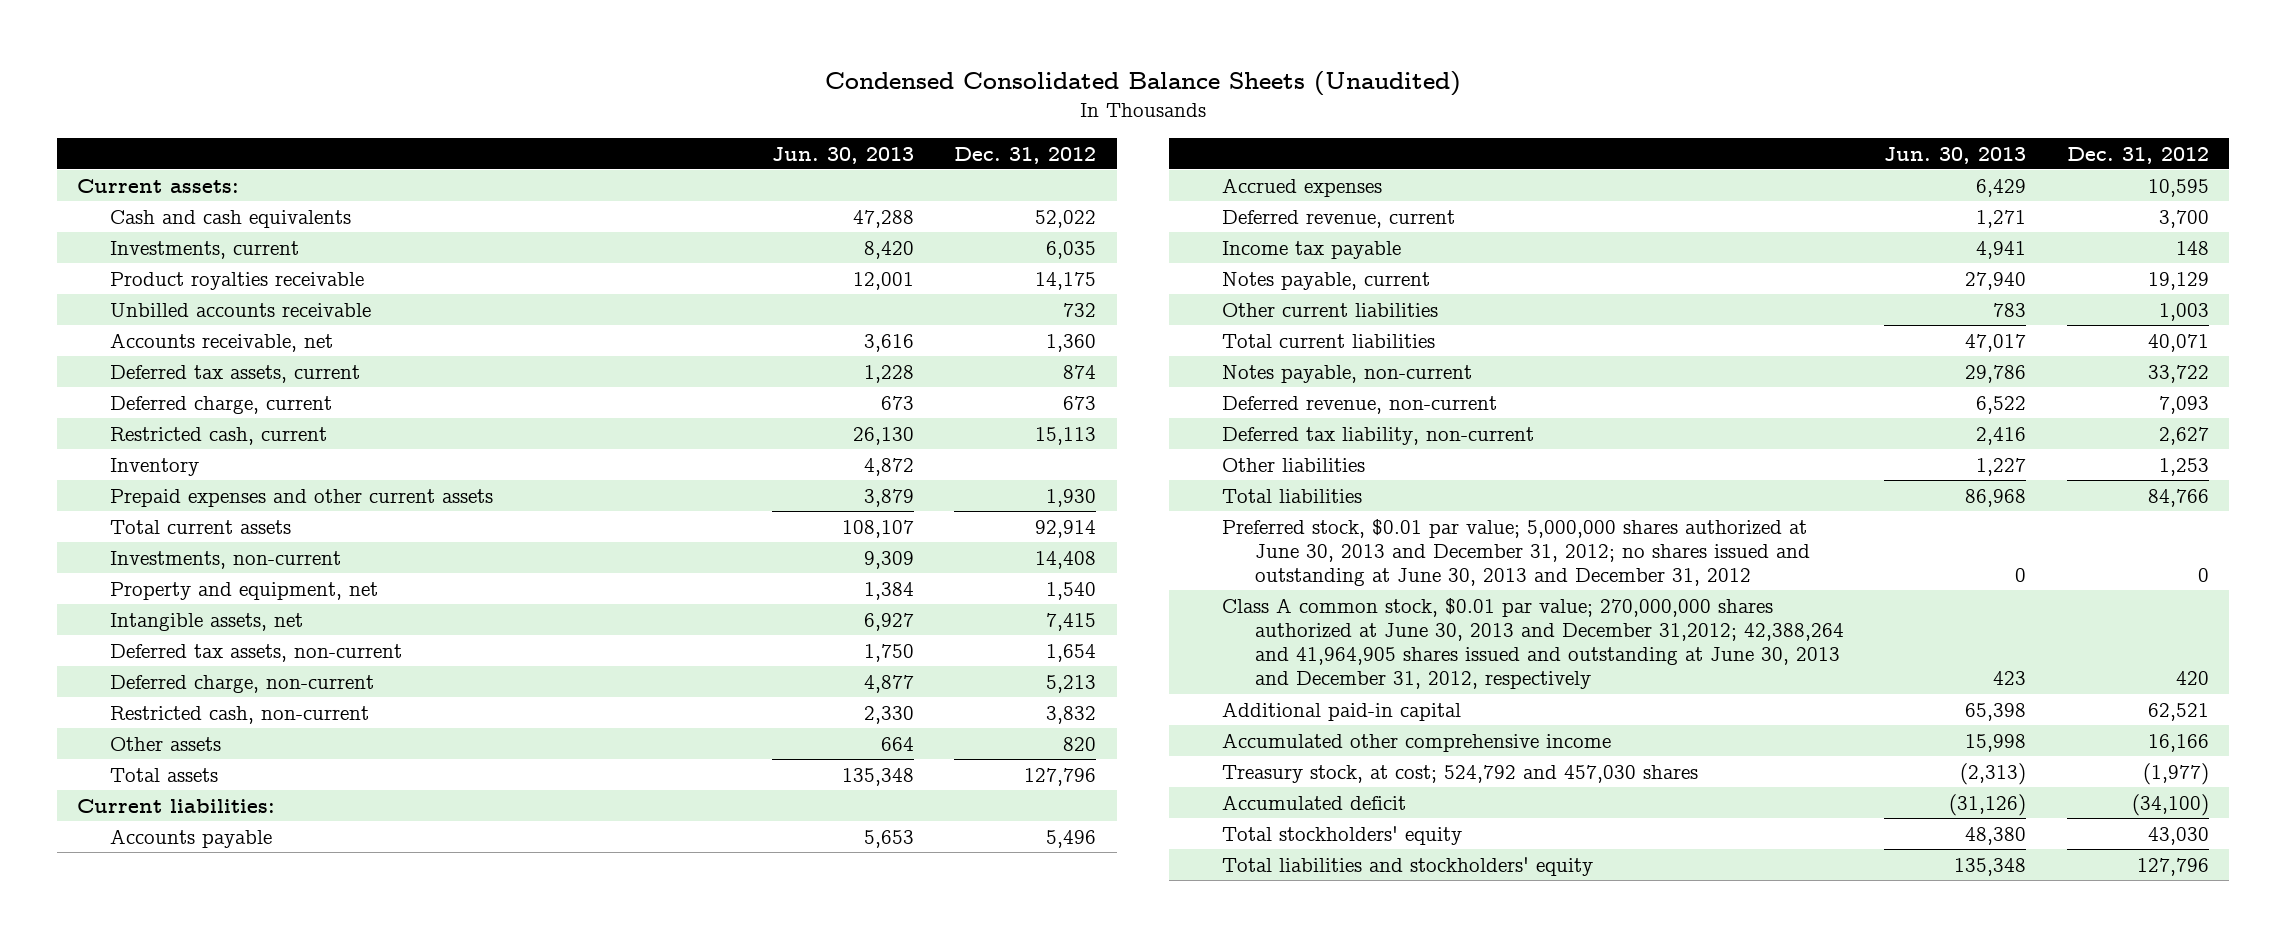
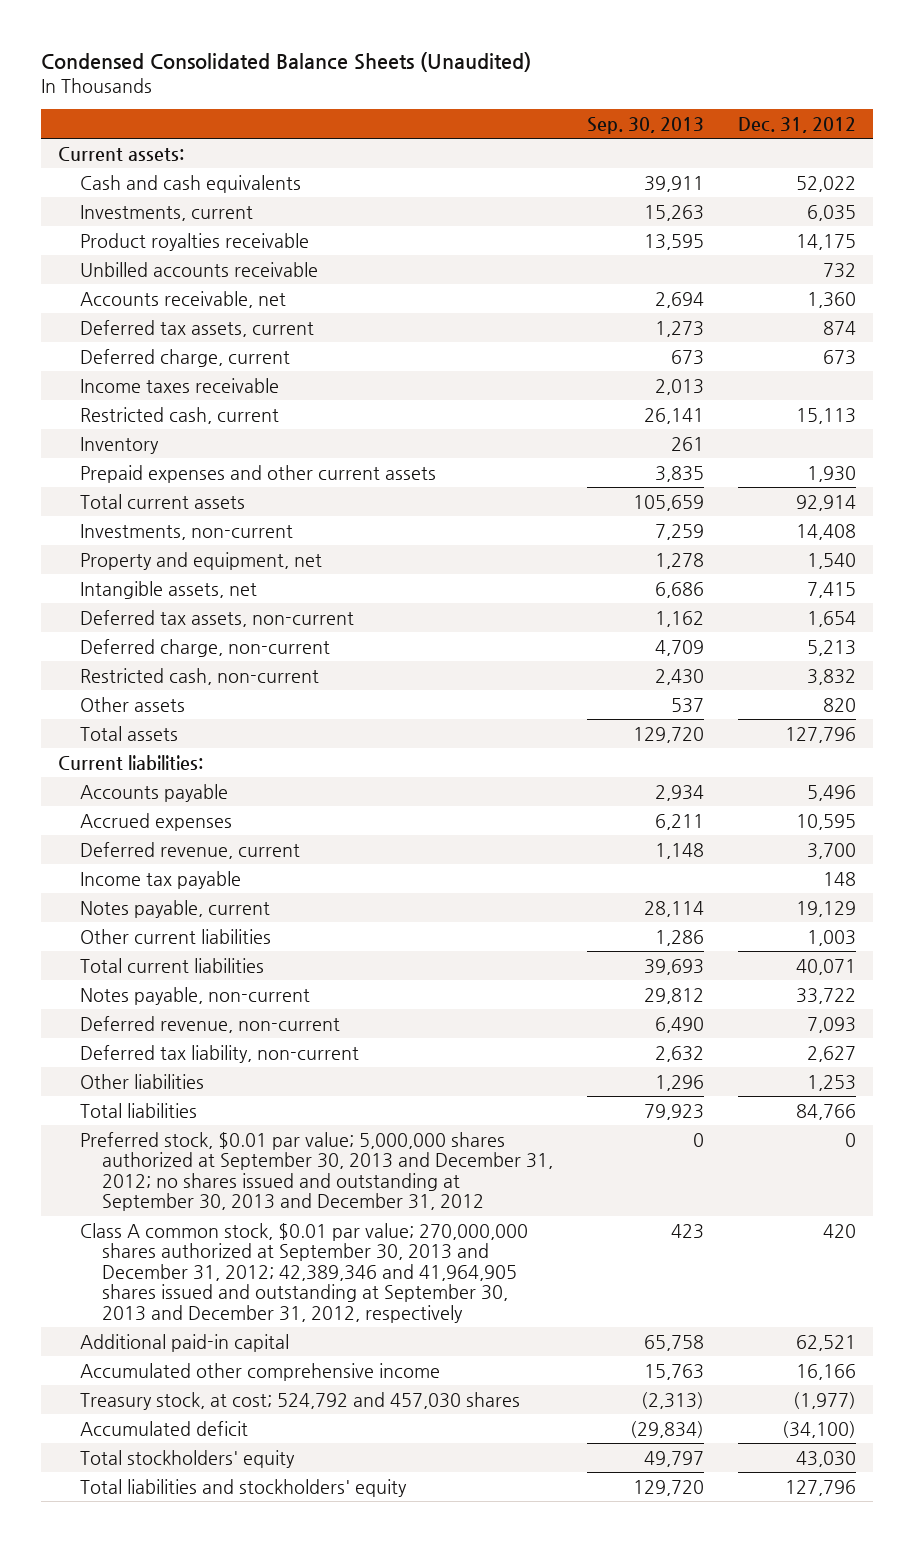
- | Jun. 30, 2013 | Dec. 31, 2012
+ | Sep. 30, 2013 | Dec. 31, 2012
+ Income taxes receivable | 2,013 |
- Preferred stock, $0.01 par value; 5,000,000 shares authorized at June 30, 2013 and December 31, 2012; no shares issued and outstanding at June 30, 2013 and December 31, 2012 | 0 | 0
- Class A common stock, $0.01 par value; 270,000,000 shares authorized at June 30, 2013 and December 31,2012; 42,388,264 and 41,964,905 shares issued and outstanding at June 30, 2013 and December 31, 2012, respectively | 423 | 420
+ Preferred stock, $0.01 par value; 5,000,000 shares authorized at September 30, 2013 and December 31, 2012; no shares issued and outstanding at September 30, 2013 and December 31, 2012 | 0 | 0
+ Class A common stock, $0.01 par value; 270,000,000 shares authorized at September 30, 2013 and December 31, 2012; 42,389,346 and 41,964,905 shares issued and outstanding at September 30, 2013 and December 31, 2012, respectively | 423 | 420

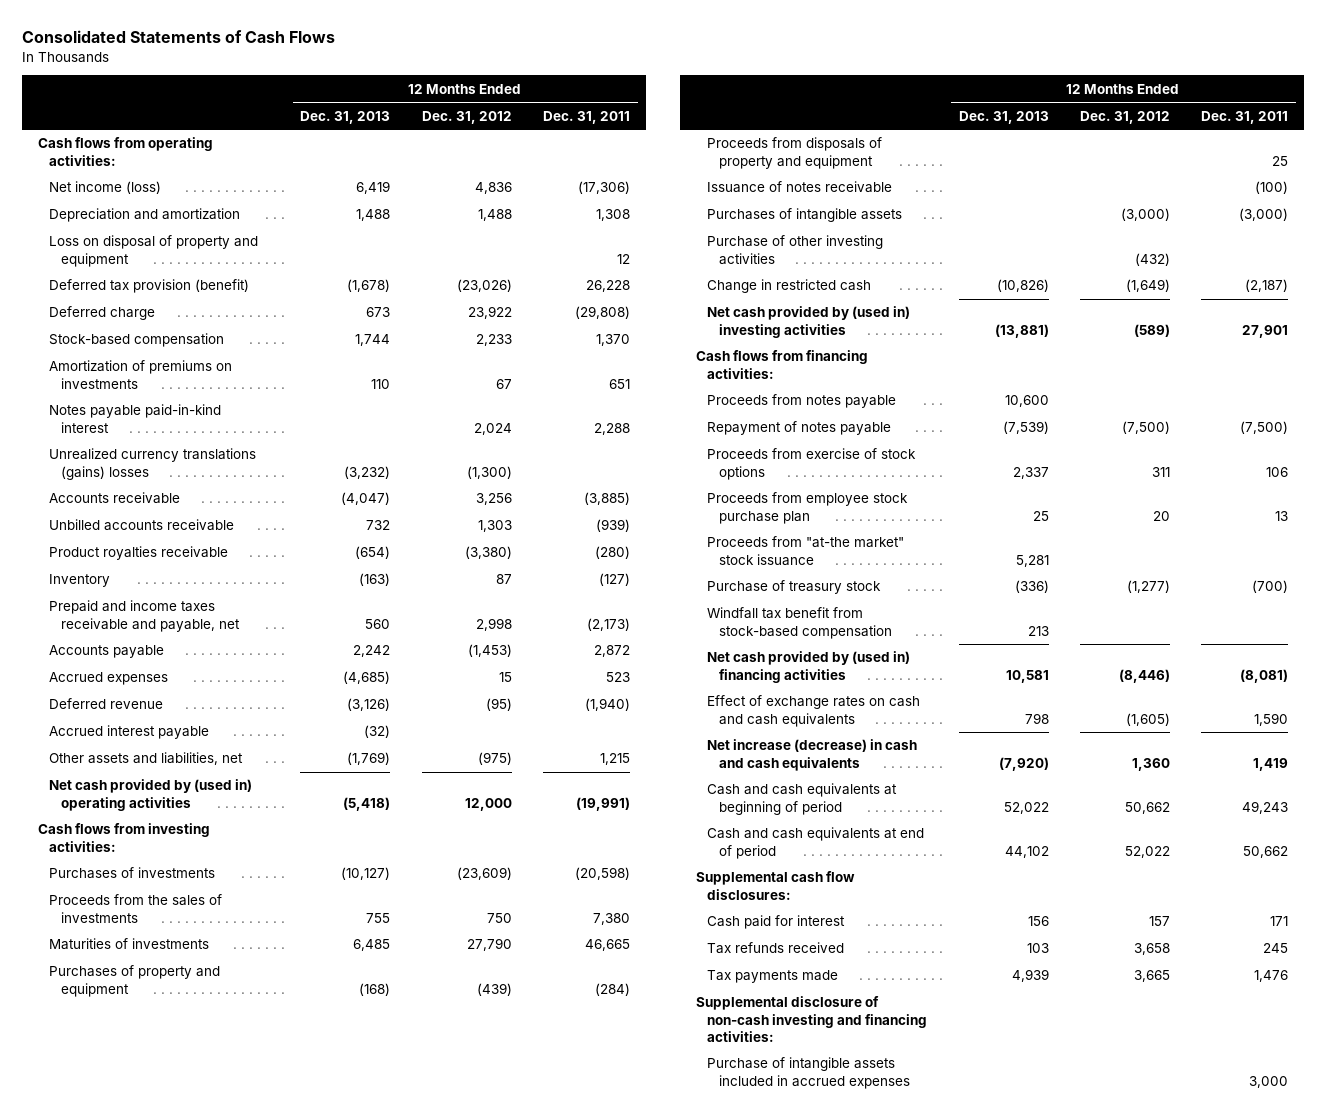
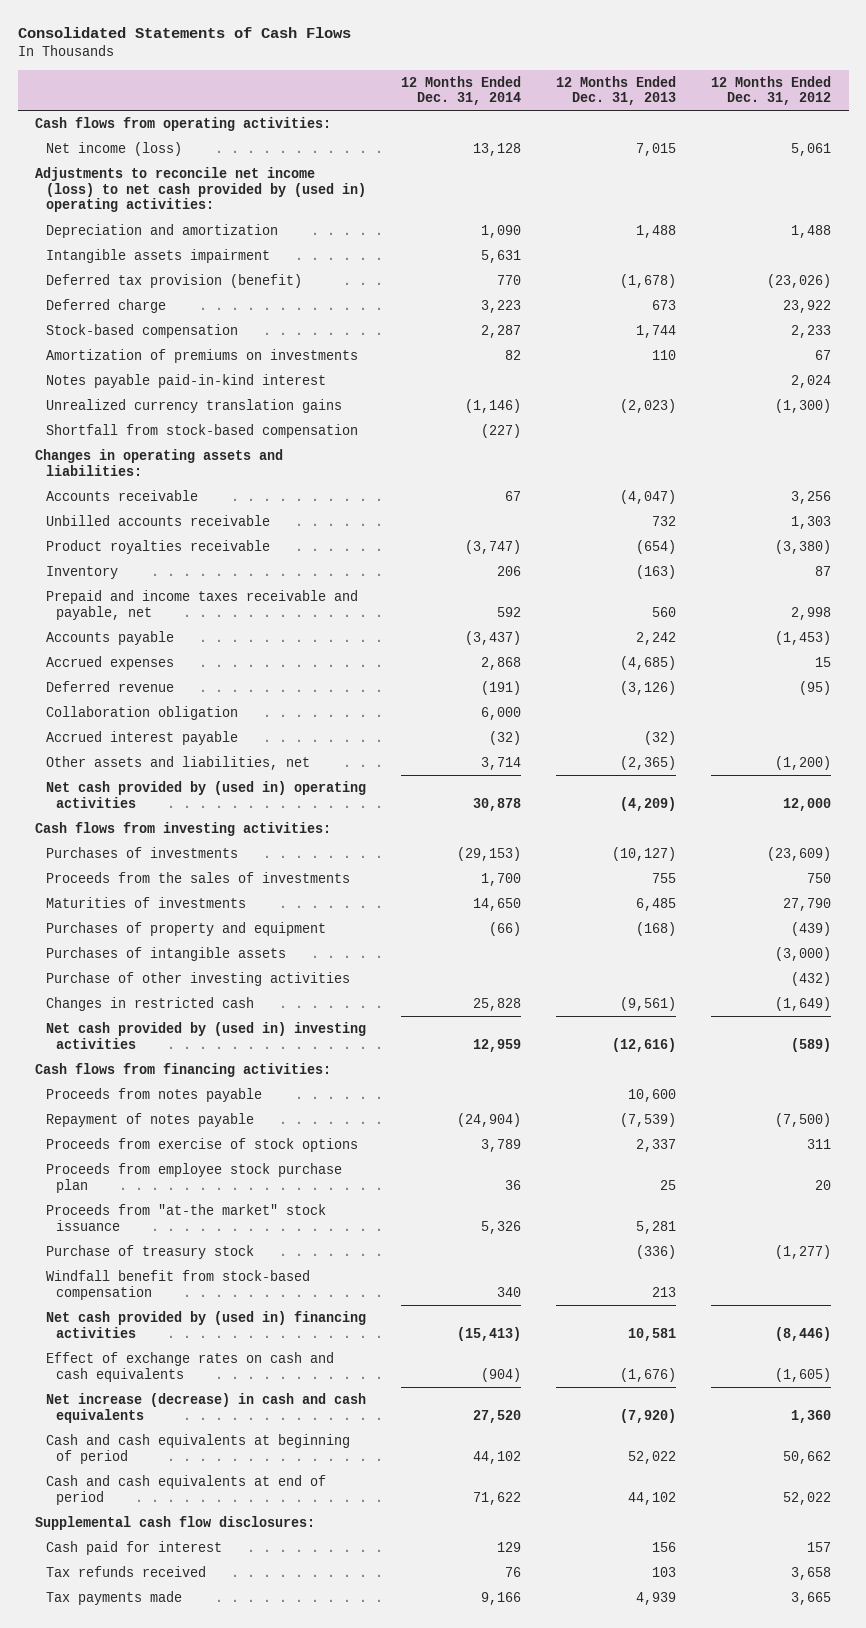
- | 12 Months Ended Dec. 31, 2013 | 12 Months Ended Dec. 31, 2012 | 12 Months Ended Dec. 31, 2011
+ | 12 Months Ended Dec. 31, 2014 | 12 Months Ended Dec. 31, 2013 | 12 Months Ended Dec. 31, 2012
- Net income (loss) | 6,419 | 4,836 | (17,306)
+ Net income (loss) | 13,128 | 7,015 | 5,061
+ Adjustments to reconcile net income (loss) to net cash provided by (used in) operating activities:
- Loss on disposal of property and equipment | | | 12
+ Intangible assets impairment | 5,631 | |
- Unrealized currency translations (gains) losses | (3,232) | (1,300) |
+ Unrealized currency translation gains | (1,146) | (2,023) | (1,300)
+ Shortfall from stock-based compensation | (227) | |
+ Changes in operating assets and liabilities:
+ Collaboration obligation | 6,000 | |
- Other assets and liabilities, net | (1,769) | (975) | 1,215
- Net cash provided by (used in) operating activities | (5,418) | 12,000 | (19,991)
+ Other assets and liabilities, net | 3,714 | (2,365) | (1,200)
+ Net cash provided by (used in) operating activities | 30,878 | (4,209) | 12,000
- Proceeds from disposals of property and equipment | | | 25
- Issuance of notes receivable | | | (100)
- Change in restricted cash | (10,826) | (1,649) | (2,187)
- Net cash provided by (used in) investing activities | (13,881) | (589) | 27,901
+ Changes in restricted cash | 25,828 | (9,561) | (1,649)
+ Net cash provided by (used in) investing activities | 12,959 | (12,616) | (589)
- Windfall tax benefit from stock-based compensation | 213 | |
+ Windfall benefit from stock-based compensation | 340 | 213 |
- Effect of exchange rates on cash and cash equivalents | 798 | (1,605) | 1,590
+ Effect of exchange rates on cash and cash equivalents | (904) | (1,676) | (1,605)
- Supplemental disclosure of non-cash investing and financing activities:
- Purchase of intangible assets included in accrued expenses | | | 3,000

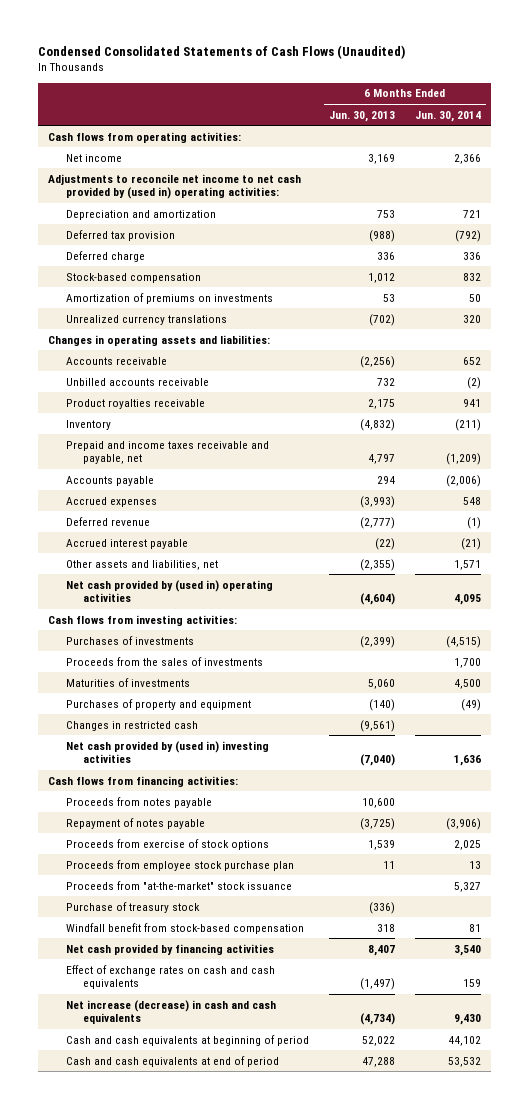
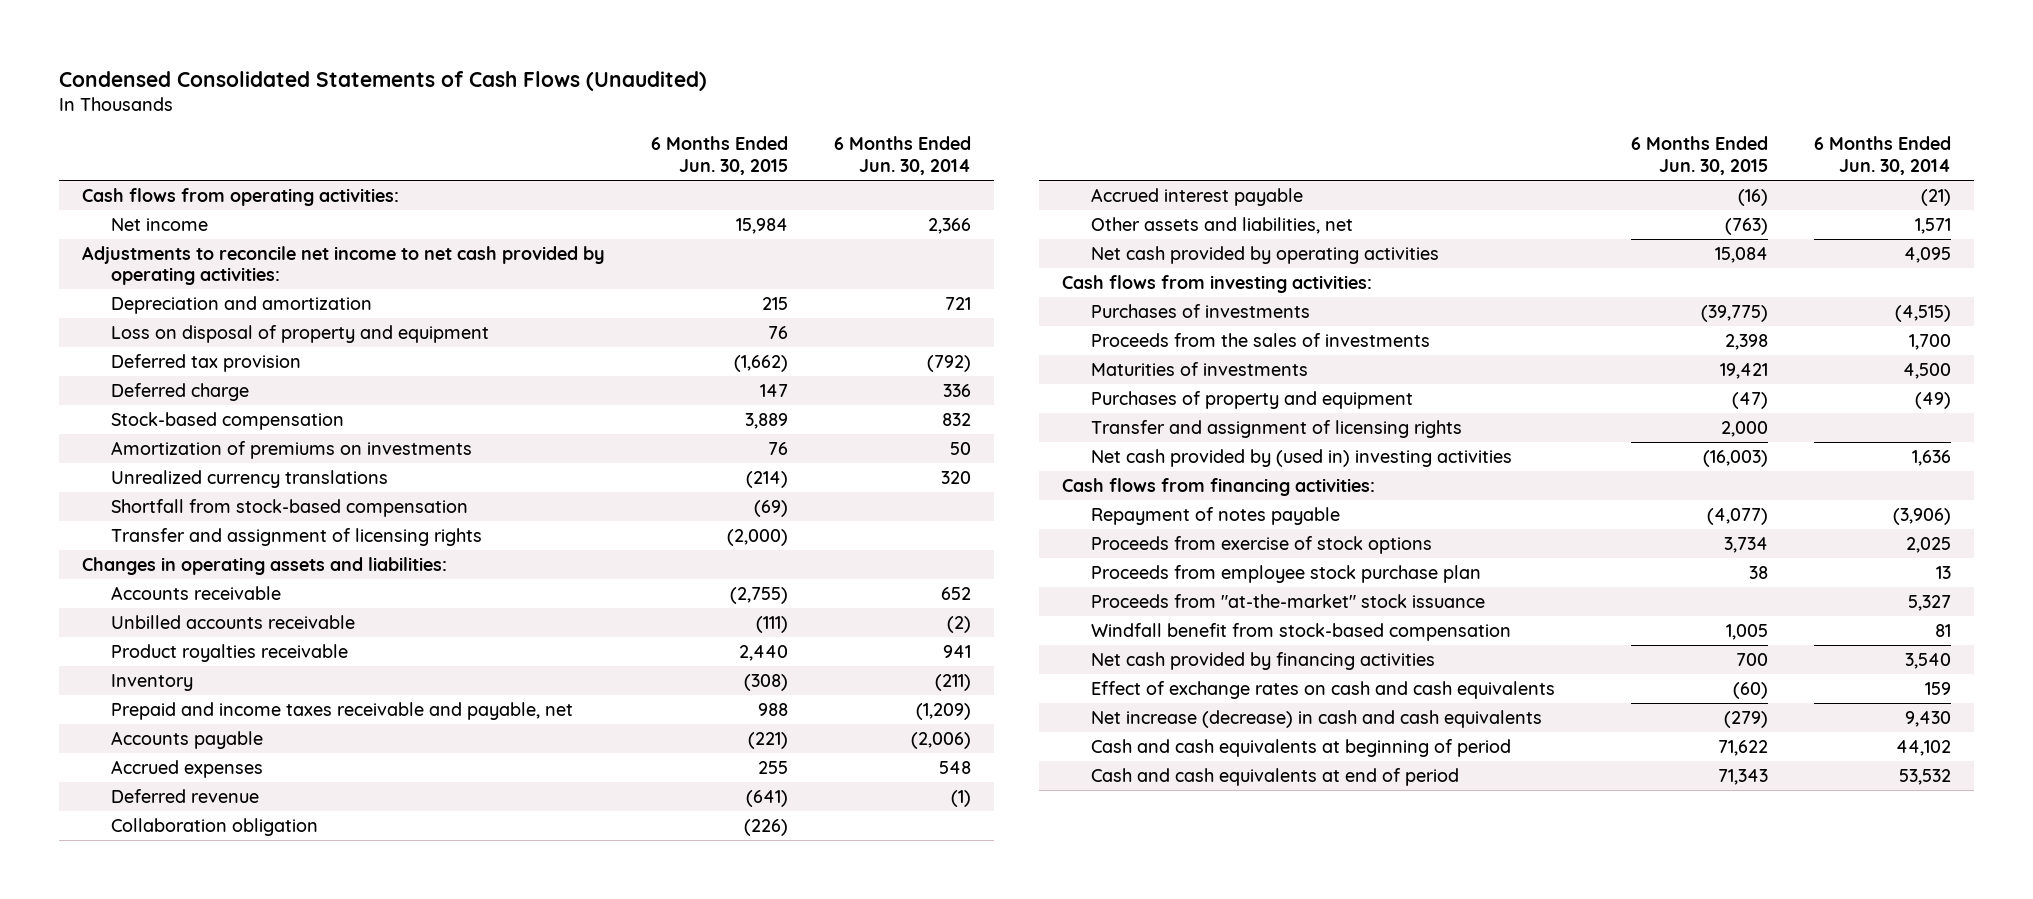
- | 6 Months Ended Jun. 30, 2013 | 6 Months Ended Jun. 30, 2014
+ | 6 Months Ended Jun. 30, 2015 | 6 Months Ended Jun. 30, 2014
- Adjustments to reconcile net income to net cash provided by (used in) operating activities:
+ Adjustments to reconcile net income to net cash provided by operating activities:
+ Loss on disposal of property and equipment | 76 |
+ Shortfall from stock-based compensation | (69) |
+ Transfer and assignment of licensing rights | (2,000) |
+ Collaboration obligation | (226) |
- Net cash provided by (used in) operating activities | (4,604) | 4,095
+ Net cash provided by operating activities | 15,084 | 4,095
- Changes in restricted cash | (9,561) |
+ Transfer and assignment of licensing rights | 2,000 |
- Proceeds from notes payable | 10,600 |
- Purchase of treasury stock | (336) |

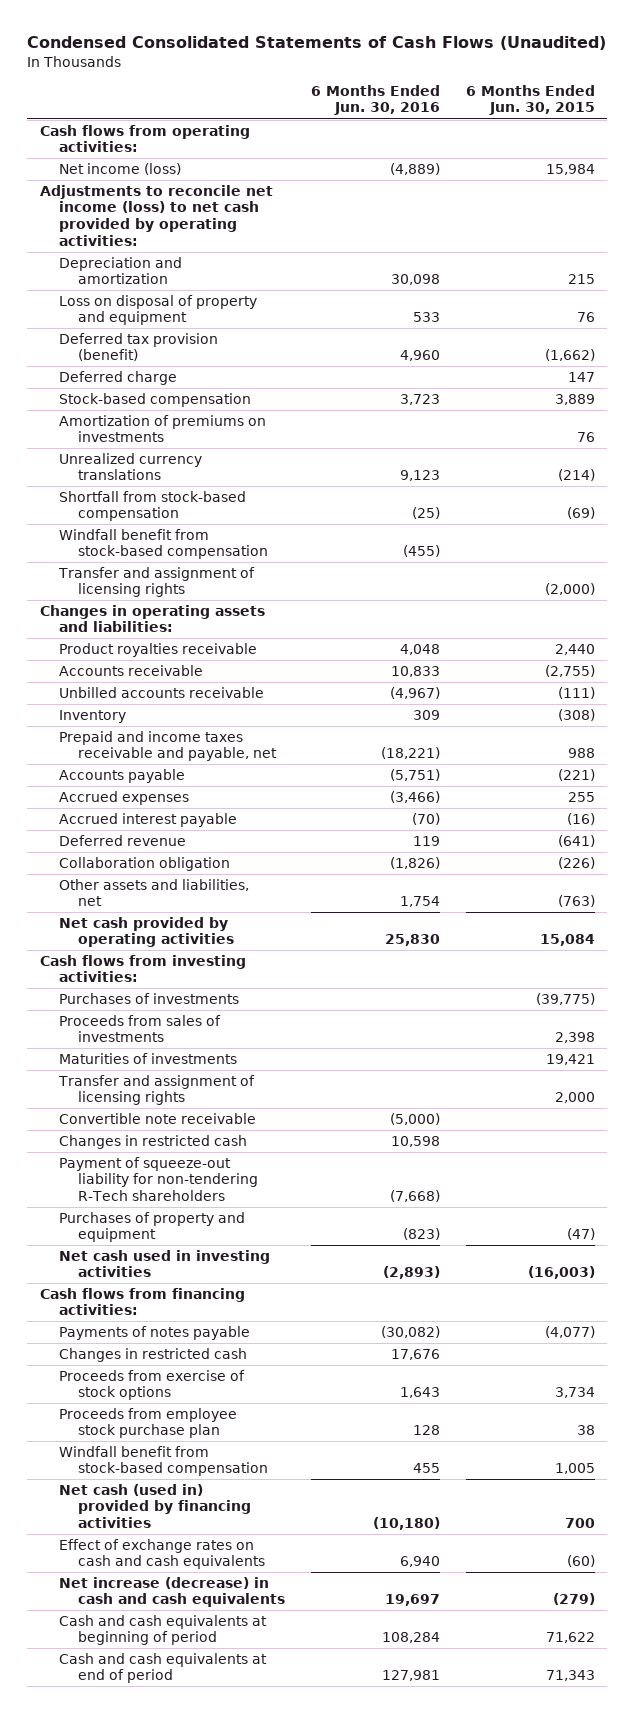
- | 6 Months Ended Jun. 30, 2015 | 6 Months Ended Jun. 30, 2014
+ | 6 Months Ended Jun. 30, 2016 | 6 Months Ended Jun. 30, 2015
- Net income | 15,984 | 2,366
- Adjustments to reconcile net income to net cash provided by operating activities:
+ Net income (loss) | (4,889) | 15,984
+ Adjustments to reconcile net income (loss) to net cash provided by operating activities:
- Deferred tax provision | (1,662) | (792)
+ Deferred tax provision (benefit) | 4,960 | (1,662)
+ Windfall benefit from stock-based compensation | (455) |
moved up: Product royalties receivable | 4,048 | 2,440
moved up: Accrued interest payable | (70) | (16)
- Proceeds from the sales of investments | 2,398 | 1,700
+ Proceeds from sales of investments | | 2,398
- Net cash provided by (used in) investing activities | (16,003) | 1,636
+ Convertible note receivable | (5,000) |
+ Changes in restricted cash | 10,598 |
+ Payment of squeeze-out liability for non-tendering R-Tech shareholders | (7,668) |
moved down: Purchases of property and equipment | (823) | (47)
+ Net cash used in investing activities | (2,893) | (16,003)
- Repayment of notes payable | (4,077) | (3,906)
+ Payments of notes payable | (30,082) | (4,077)
+ Changes in restricted cash | 17,676 |
- Proceeds from "at-the-market" stock issuance | | 5,327
- Net cash provided by financing activities | 700 | 3,540
+ Net cash (used in) provided by financing activities | (10,180) | 700

